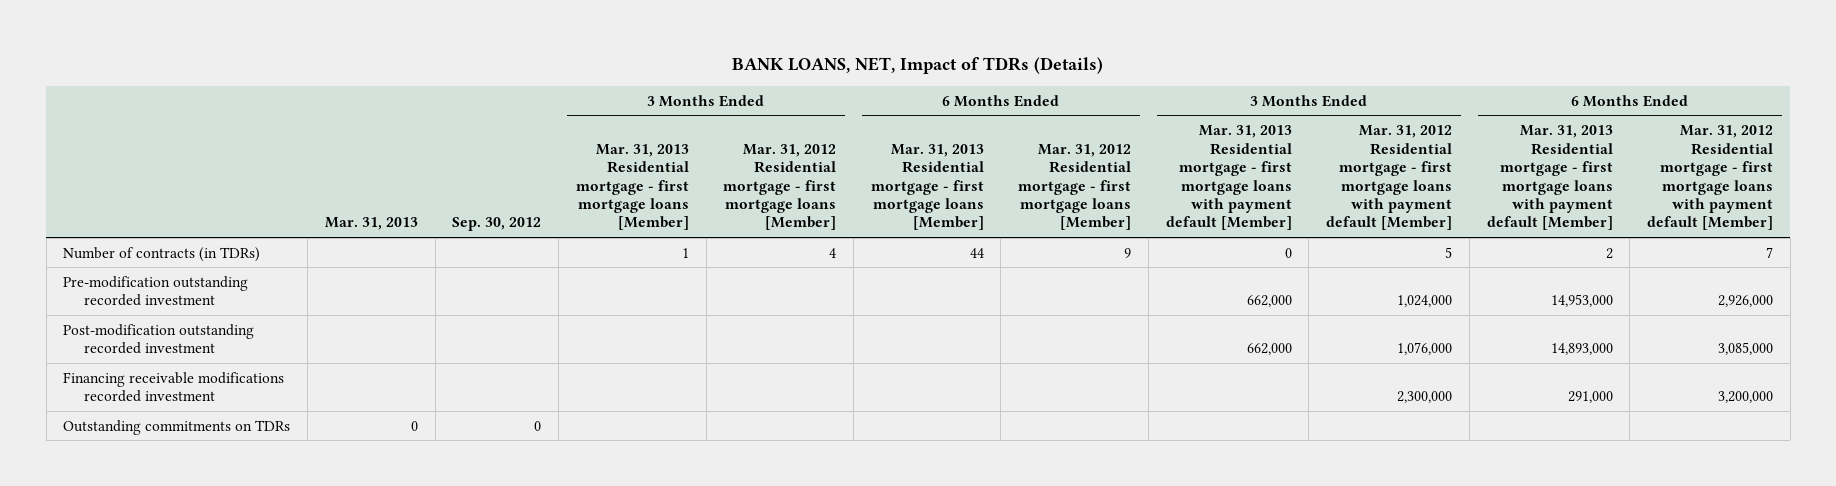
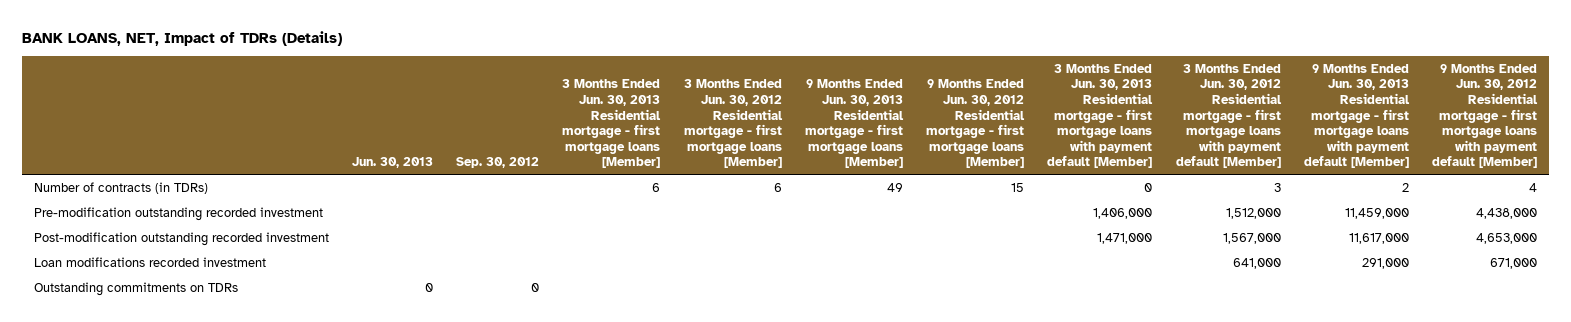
- | Mar. 31, 2013 | Sep. 30, 2012 | 3 Months Ended Mar. 31, 2013 Residential mortgage - first mortgage loans [Member] | 3 Months Ended Mar. 31, 2012 Residential mortgage - first mortgage loans [Member] | 6 Months Ended Mar. 31, 2013 Residential mortgage - first mortgage loans [Member] | 6 Months Ended Mar. 31, 2012 Residential mortgage - first mortgage loans [Member] | 3 Months Ended Mar. 31, 2013 Residential mortgage - first mortgage loans with payment default [Member] | 3 Months Ended Mar. 31, 2012 Residential mortgage - first mortgage loans with payment default [Member] | 6 Months Ended Mar. 31, 2013 Residential mortgage - first mortgage loans with payment default [Member] | 6 Months Ended Mar. 31, 2012 Residential mortgage - first mortgage loans with payment default [Member]
+ | Jun. 30, 2013 | Sep. 30, 2012 | 3 Months Ended Jun. 30, 2013 Residential mortgage - first mortgage loans [Member] | 3 Months Ended Jun. 30, 2012 Residential mortgage - first mortgage loans [Member] | 9 Months Ended Jun. 30, 2013 Residential mortgage - first mortgage loans [Member] | 9 Months Ended Jun. 30, 2012 Residential mortgage - first mortgage loans [Member] | 3 Months Ended Jun. 30, 2013 Residential mortgage - first mortgage loans with payment default [Member] | 3 Months Ended Jun. 30, 2012 Residential mortgage - first mortgage loans with payment default [Member] | 9 Months Ended Jun. 30, 2013 Residential mortgage - first mortgage loans with payment default [Member] | 9 Months Ended Jun. 30, 2012 Residential mortgage - first mortgage loans with payment default [Member]
- Financing receivable modifications recorded investment | | | | | | | | 2,300,000 | 291,000 | 3,200,000
+ Loan modifications recorded investment | | | | | | | | 641,000 | 291,000 | 671,000

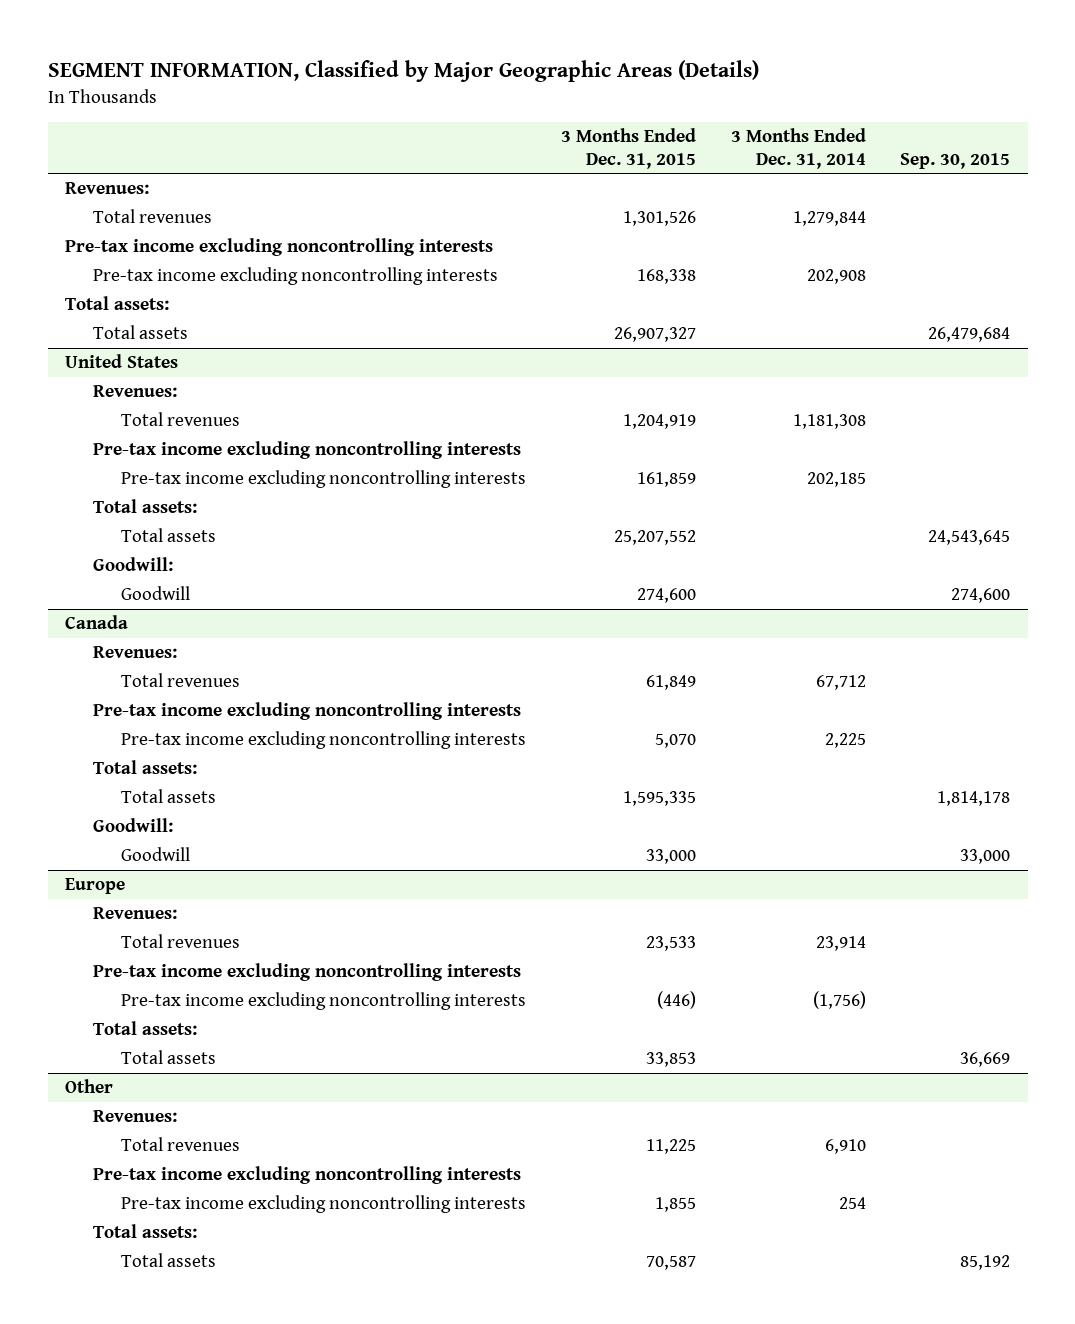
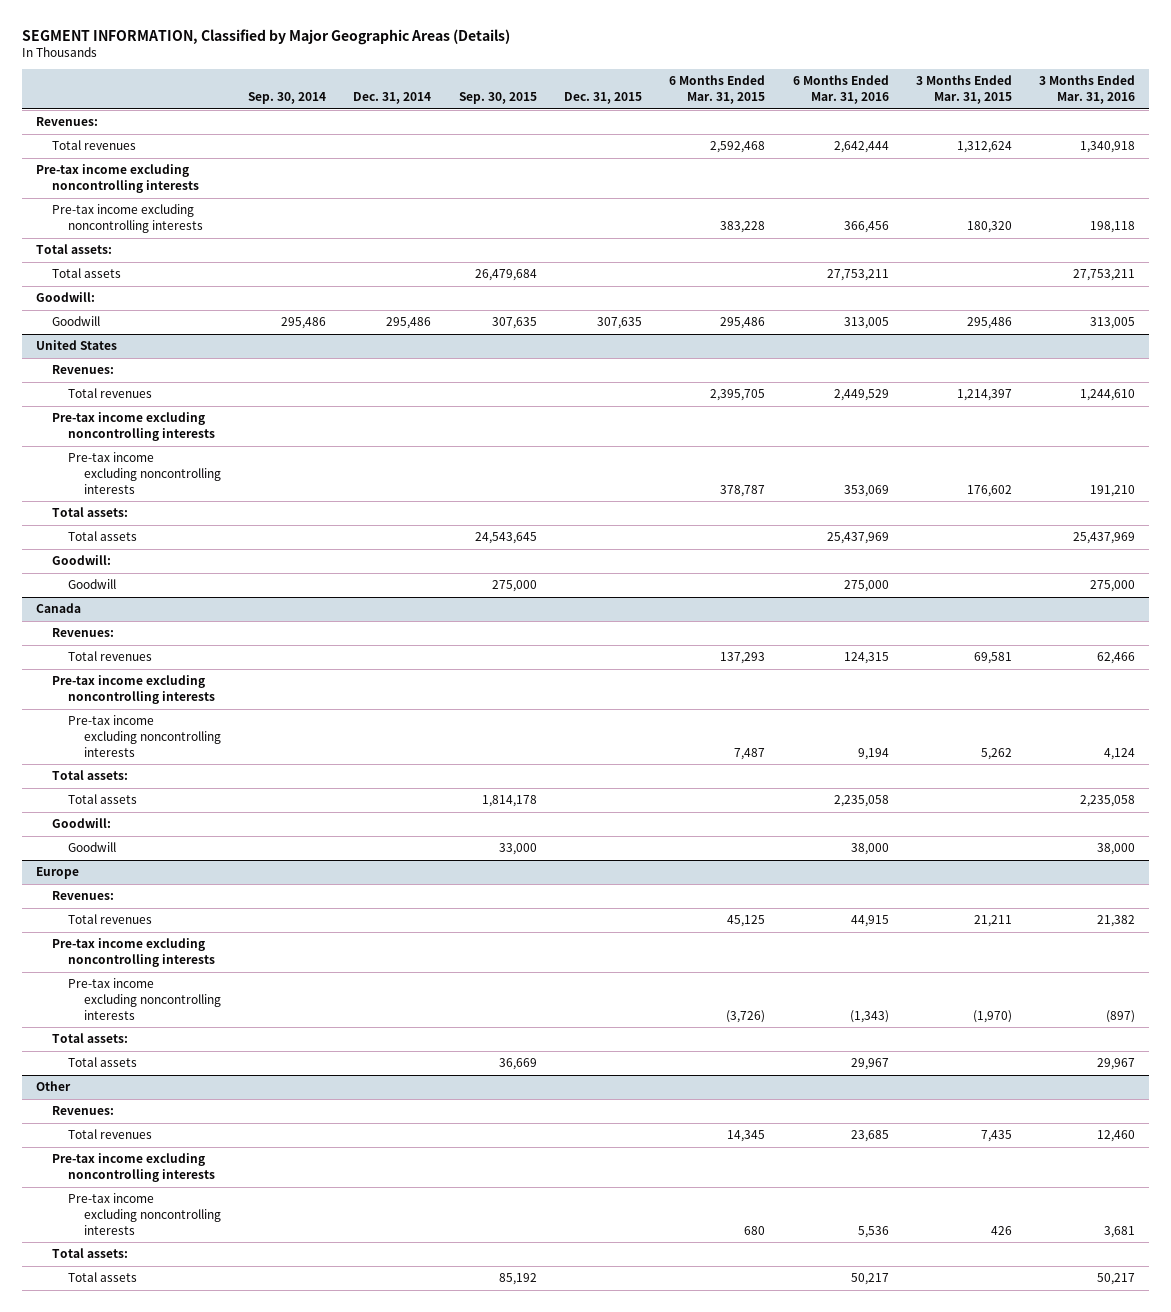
- | 3 Months Ended Dec. 31, 2015 | 3 Months Ended Dec. 31, 2014 | Sep. 30, 2015
+ | Sep. 30, 2014 | Dec. 31, 2014 | Sep. 30, 2015 | Dec. 31, 2015 | 6 Months Ended Mar. 31, 2015 | 6 Months Ended Mar. 31, 2016 | 3 Months Ended Mar. 31, 2015 | 3 Months Ended Mar. 31, 2016
+ Goodwill:
+ Goodwill | 295,486 | 295,486 | 307,635 | 307,635 | 295,486 | 313,005 | 295,486 | 313,005
@ United States
- Goodwill | 274,600 | | 274,600
+ Goodwill | | | 275,000 | | | 275,000 | | 275,000

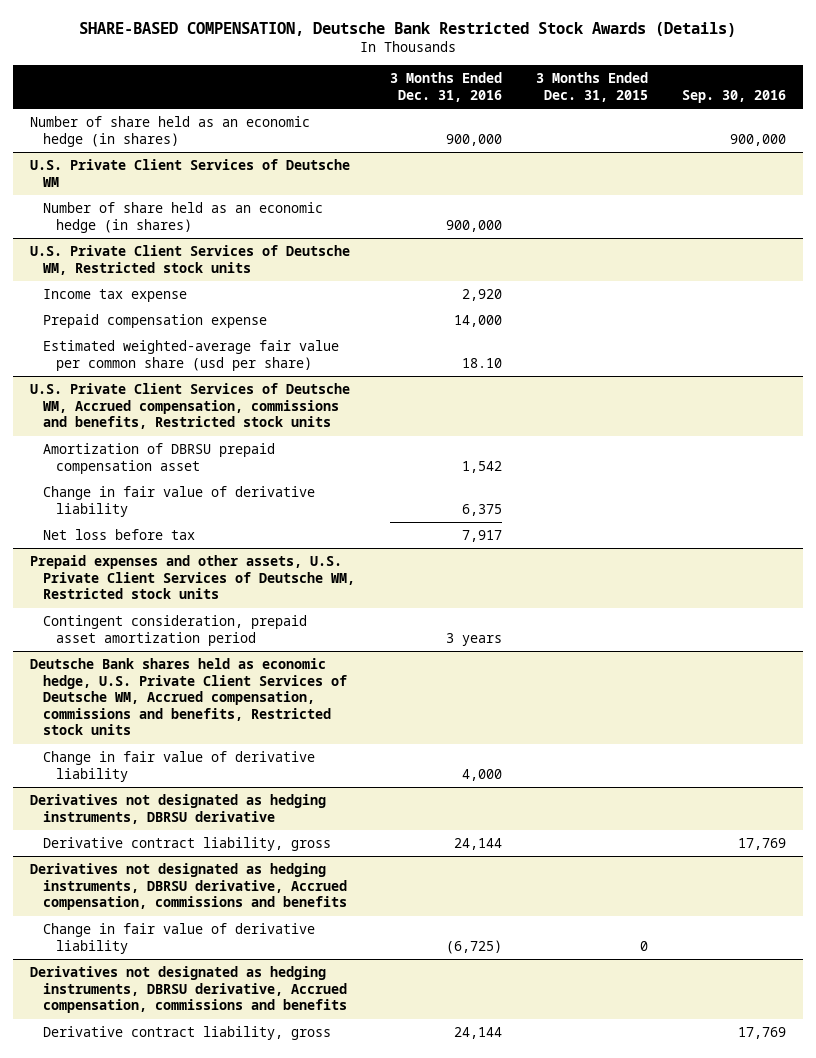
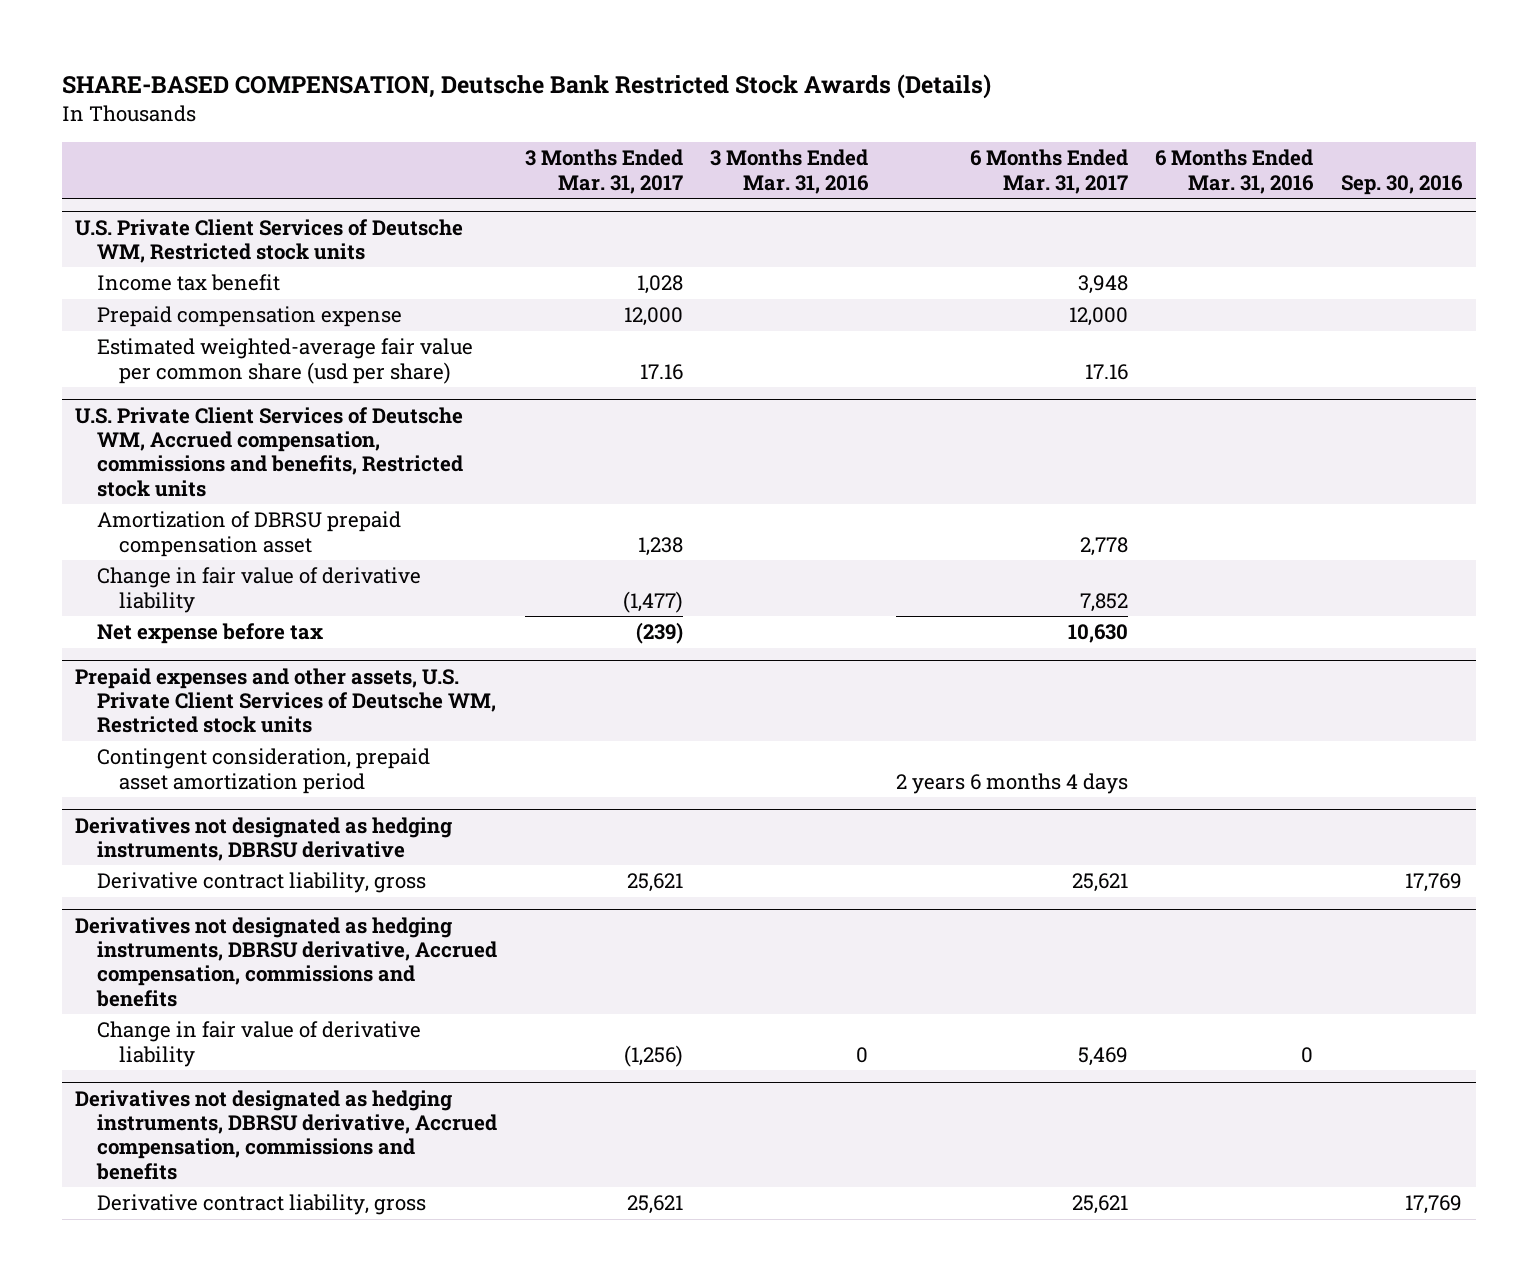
- | 3 Months Ended Dec. 31, 2016 | 3 Months Ended Dec. 31, 2015 | Sep. 30, 2016
+ | 3 Months Ended Mar. 31, 2017 | 3 Months Ended Mar. 31, 2016 | 6 Months Ended Mar. 31, 2017 | 6 Months Ended Mar. 31, 2016 | Sep. 30, 2016
- Number of share held as an economic hedge (in shares) | 900,000 | | 900,000
- U.S. Private Client Services of Deutsche WM
- Number of share held as an economic hedge (in shares) | 900,000 | |
@ U.S. Private Client Services of Deutsche WM, Restricted stock units
- Income tax expense | 2,920 | |
+ Income tax benefit | 1,028 | | 3,948 | |
@ U.S. Private Client Services of Deutsche WM, Accrued compensation, commissions and benefits, Restricted stock units
- Net loss before tax | 7,917 | |
+ Net expense before tax | (239) | | 10,630 | |
- Deutsche Bank shares held as economic hedge, U.S. Private Client Services of Deutsche WM, Accrued compensation, commissions and benefits, Restricted stock units
- Change in fair value of derivative liability | 4,000 | |

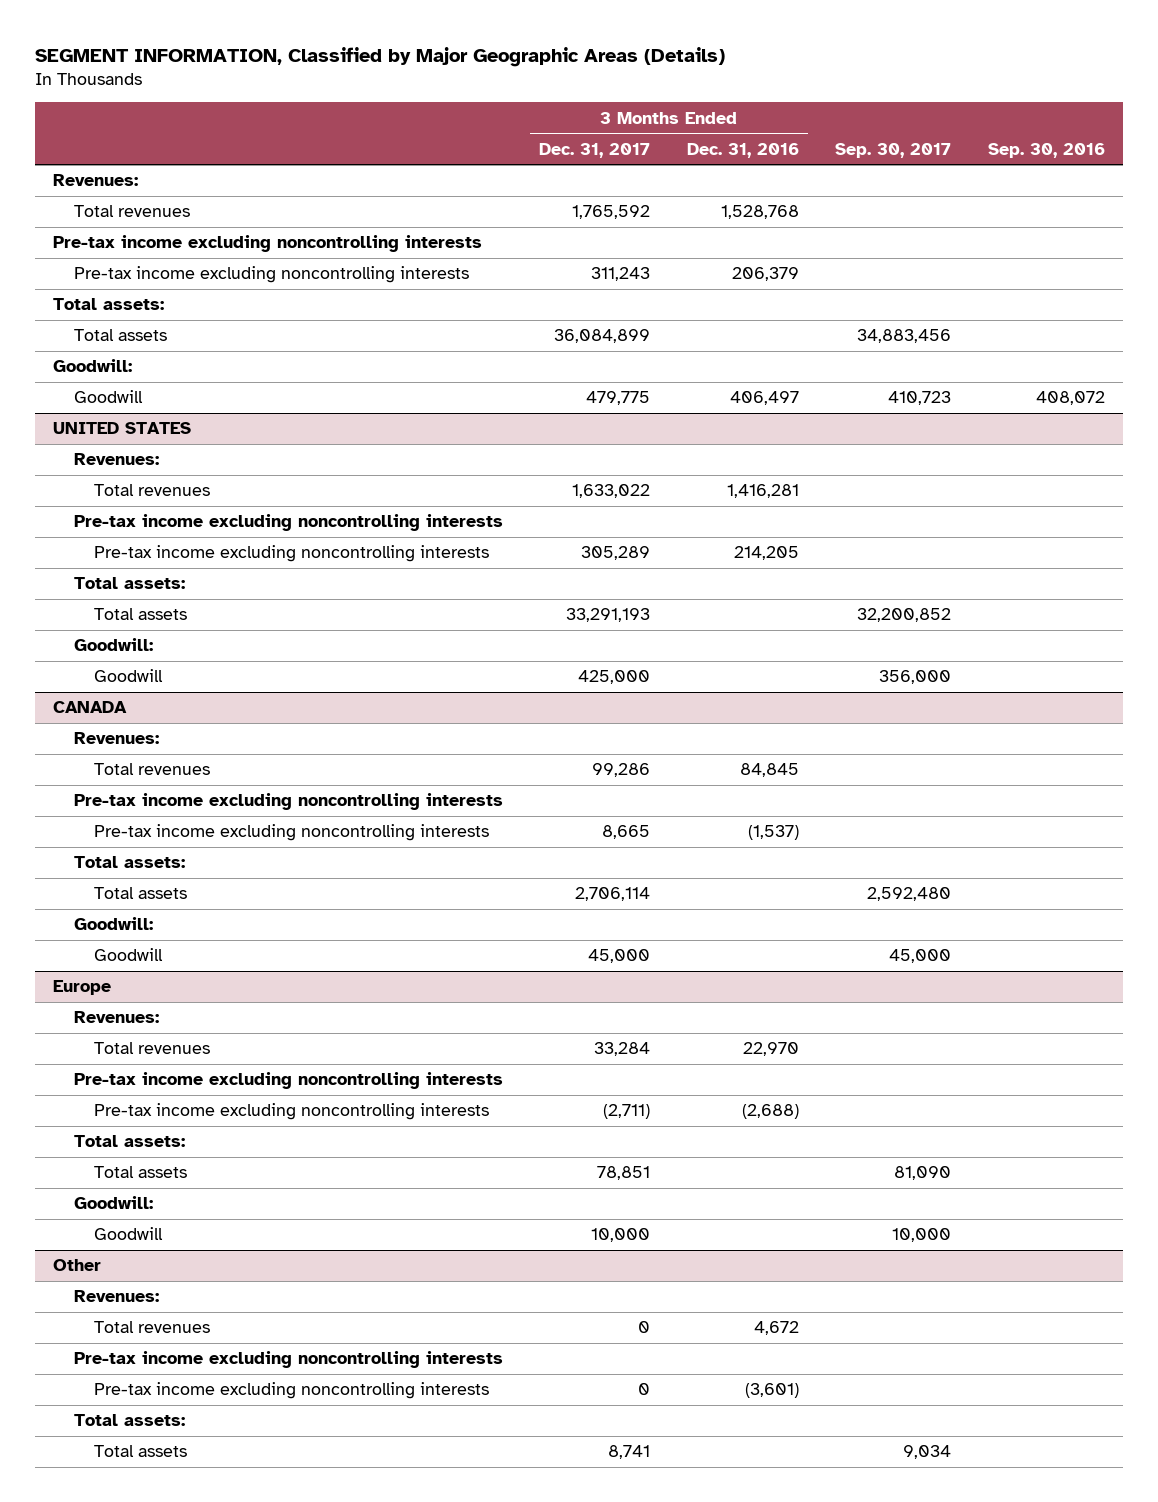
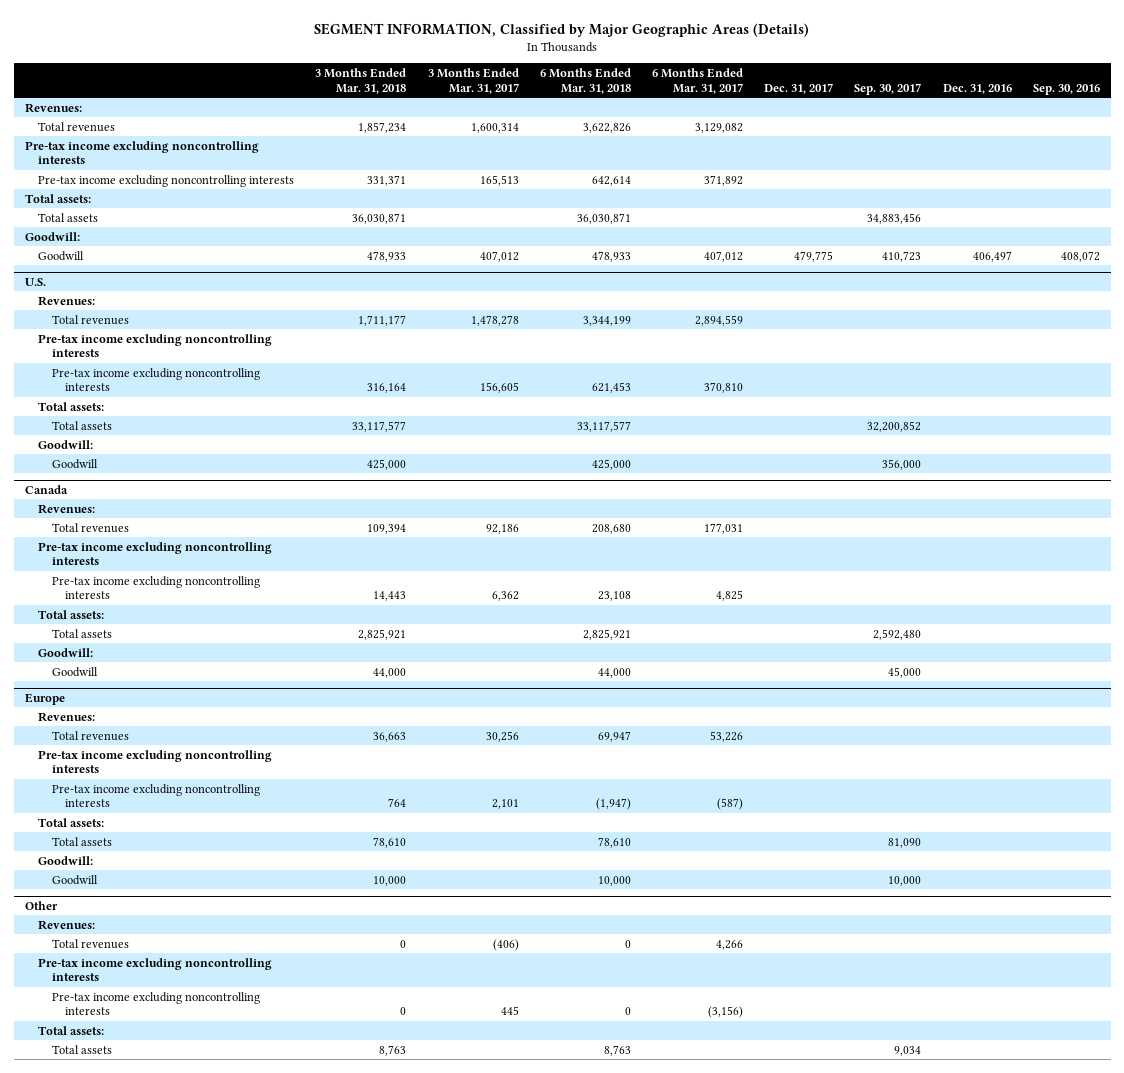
- | 3 Months Ended Dec. 31, 2017 | 3 Months Ended Dec. 31, 2016 | Sep. 30, 2017 | Sep. 30, 2016
+ | 3 Months Ended Mar. 31, 2018 | 3 Months Ended Mar. 31, 2017 | 6 Months Ended Mar. 31, 2018 | 6 Months Ended Mar. 31, 2017 | Dec. 31, 2017 | Sep. 30, 2017 | Dec. 31, 2016 | Sep. 30, 2016
- UNITED STATES
+ U.S.
- CANADA
+ Canada

